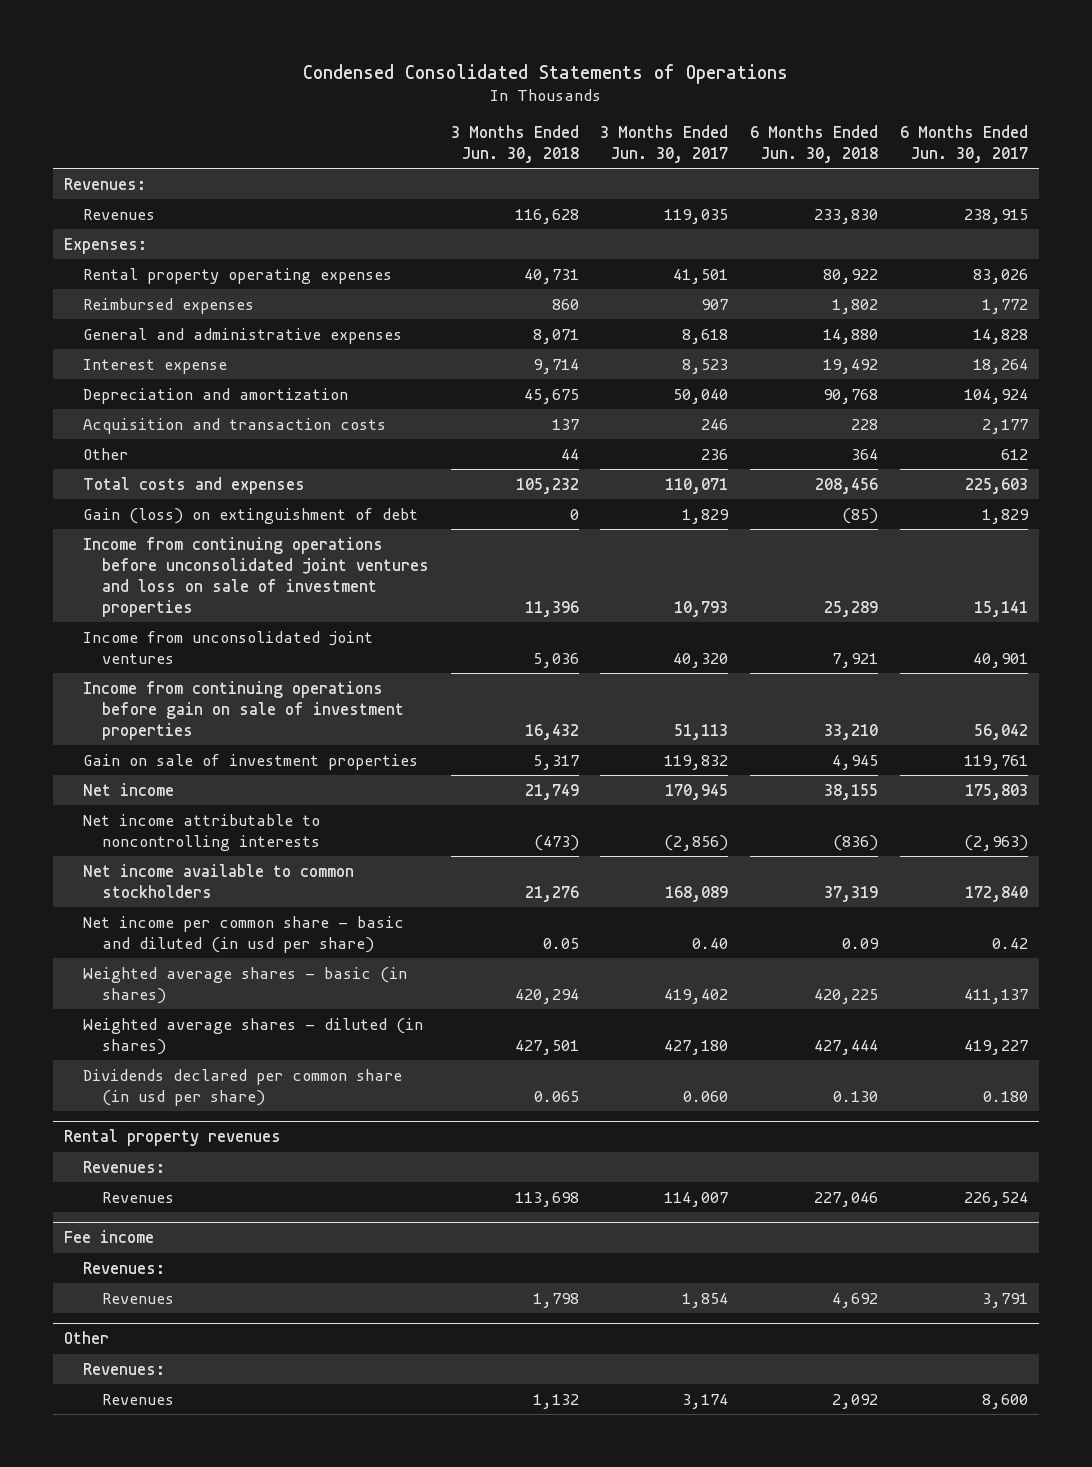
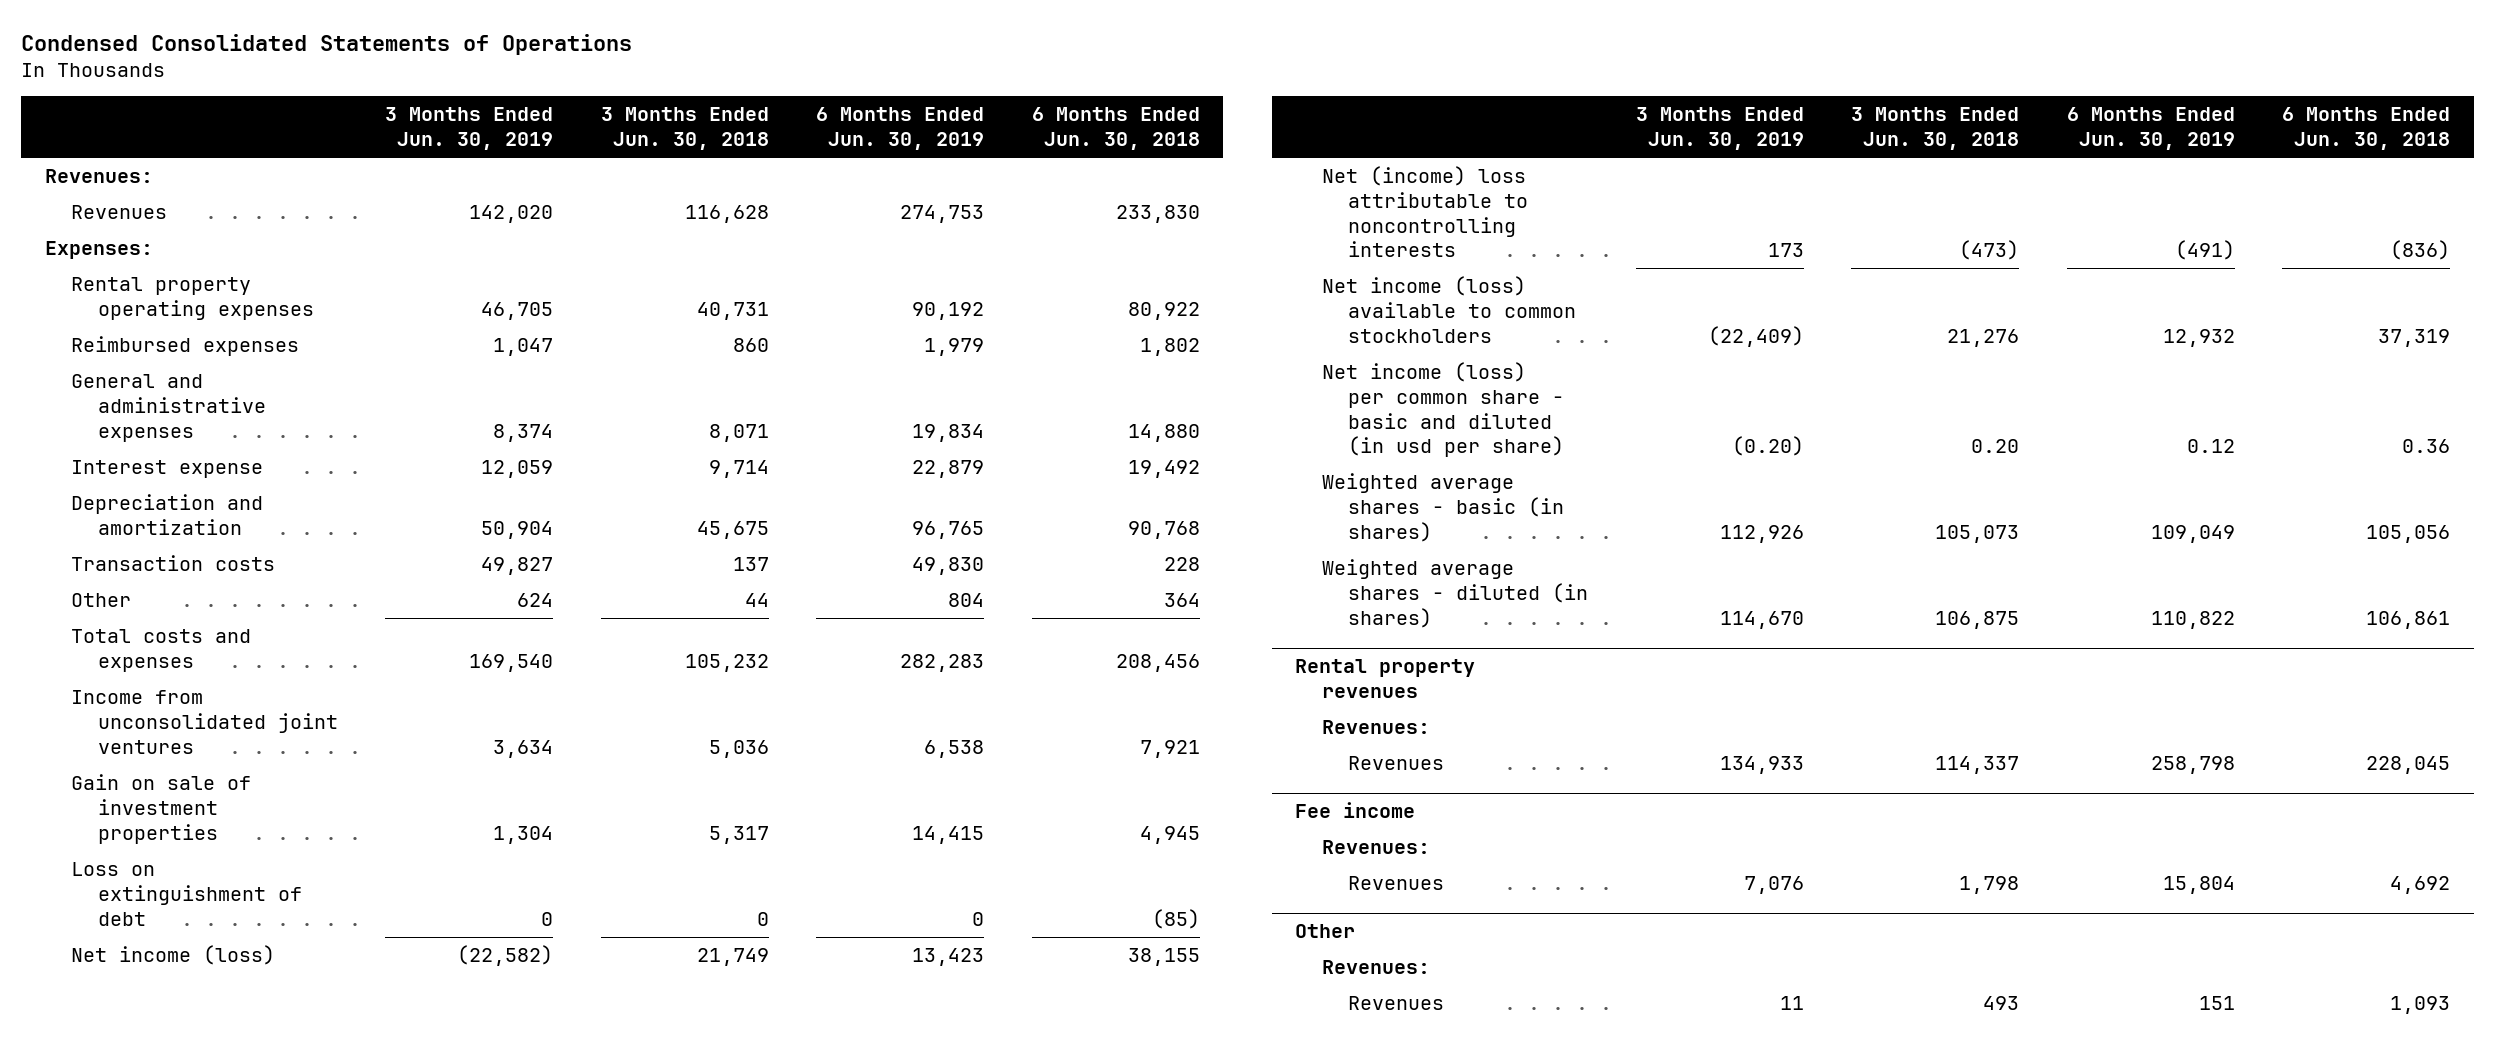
- | 3 Months Ended Jun. 30, 2018 | 3 Months Ended Jun. 30, 2017 | 6 Months Ended Jun. 30, 2018 | 6 Months Ended Jun. 30, 2017
+ | 3 Months Ended Jun. 30, 2019 | 3 Months Ended Jun. 30, 2018 | 6 Months Ended Jun. 30, 2019 | 6 Months Ended Jun. 30, 2018
- Acquisition and transaction costs | 137 | 246 | 228 | 2,177
+ Transaction costs | 49,827 | 137 | 49,830 | 228
- Gain (loss) on extinguishment of debt | 0 | 1,829 | (85) | 1,829
- Income from continuing operations before unconsolidated joint ventures and loss on sale of investment properties | 11,396 | 10,793 | 25,289 | 15,141
- Income from continuing operations before gain on sale of investment properties | 16,432 | 51,113 | 33,210 | 56,042
- Net income | 21,749 | 170,945 | 38,155 | 175,803
- Net income attributable to noncontrolling interests | (473) | (2,856) | (836) | (2,963)
- Net income available to common stockholders | 21,276 | 168,089 | 37,319 | 172,840
- Net income per common share - basic and diluted (in usd per share) | 0.05 | 0.40 | 0.09 | 0.42
- Weighted average shares - basic (in shares) | 420,294 | 419,402 | 420,225 | 411,137
- Weighted average shares - diluted (in shares) | 427,501 | 427,180 | 427,444 | 419,227
- Dividends declared per common share (in usd per share) | 0.065 | 0.060 | 0.130 | 0.180
+ Loss on extinguishment of debt | 0 | 0 | 0 | (85)
+ Net income (loss) | (22,582) | 21,749 | 13,423 | 38,155
+ Net (income) loss attributable to noncontrolling interests | 173 | (473) | (491) | (836)
+ Net income (loss) available to common stockholders | (22,409) | 21,276 | 12,932 | 37,319
+ Net income (loss) per common share - basic and diluted (in usd per share) | (0.20) | 0.20 | 0.12 | 0.36
+ Weighted average shares - basic (in shares) | 112,926 | 105,073 | 109,049 | 105,056
+ Weighted average shares - diluted (in shares) | 114,670 | 106,875 | 110,822 | 106,861
@ Rental property revenues
- Revenues | 113,698 | 114,007 | 227,046 | 226,524
+ Revenues | 134,933 | 114,337 | 258,798 | 228,045
@ Other
- Revenues | 1,132 | 3,174 | 2,092 | 8,600
+ Revenues | 11 | 493 | 151 | 1,093

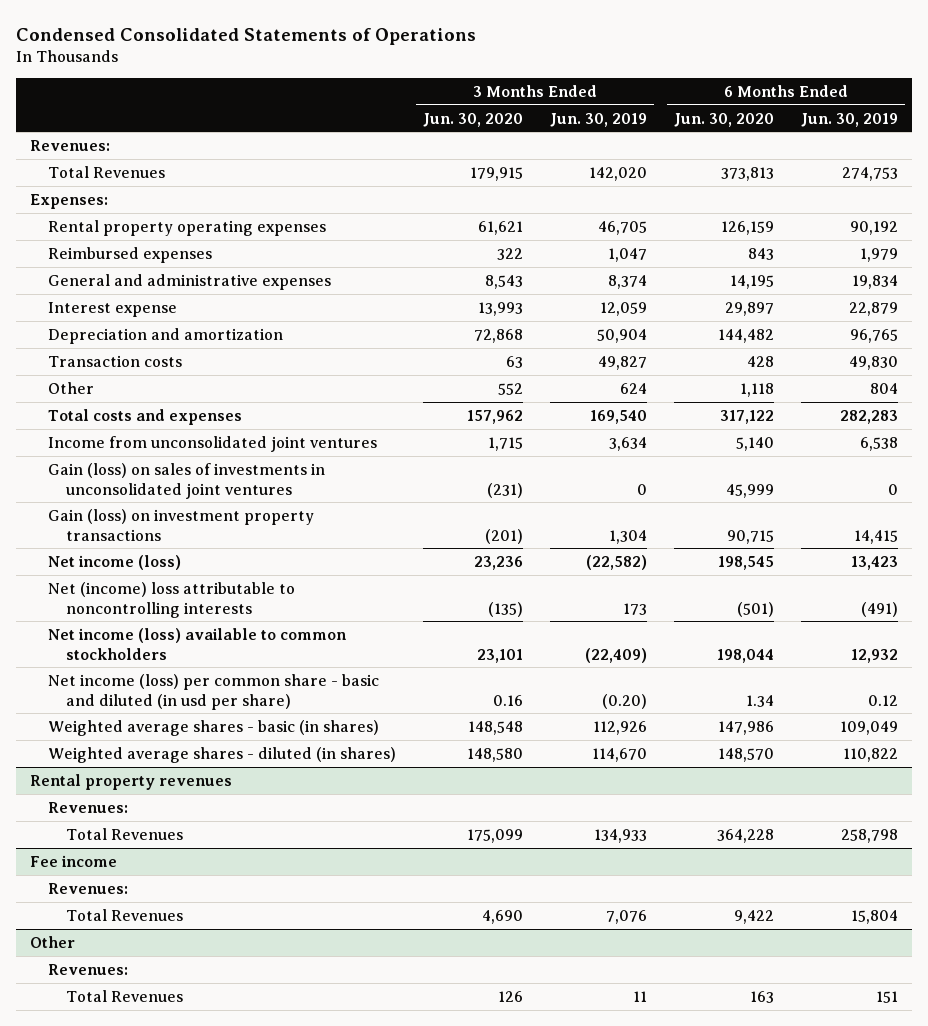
- | 3 Months Ended Jun. 30, 2019 | 3 Months Ended Jun. 30, 2018 | 6 Months Ended Jun. 30, 2019 | 6 Months Ended Jun. 30, 2018
+ | 3 Months Ended Jun. 30, 2020 | 3 Months Ended Jun. 30, 2019 | 6 Months Ended Jun. 30, 2020 | 6 Months Ended Jun. 30, 2019
- Revenues | 142,020 | 116,628 | 274,753 | 233,830
+ Total Revenues | 179,915 | 142,020 | 373,813 | 274,753
- Gain on sale of investment properties | 1,304 | 5,317 | 14,415 | 4,945
- Loss on extinguishment of debt | 0 | 0 | 0 | (85)
+ Gain (loss) on sales of investments in unconsolidated joint ventures | (231) | 0 | 45,999 | 0
+ Gain (loss) on investment property transactions | (201) | 1,304 | 90,715 | 14,415
@ Rental property revenues
- Revenues | 134,933 | 114,337 | 258,798 | 228,045
+ Total Revenues | 175,099 | 134,933 | 364,228 | 258,798
@ Fee income
- Revenues | 7,076 | 1,798 | 15,804 | 4,692
+ Total Revenues | 4,690 | 7,076 | 9,422 | 15,804
@ Other
- Revenues | 11 | 493 | 151 | 1,093
+ Total Revenues | 126 | 11 | 163 | 151

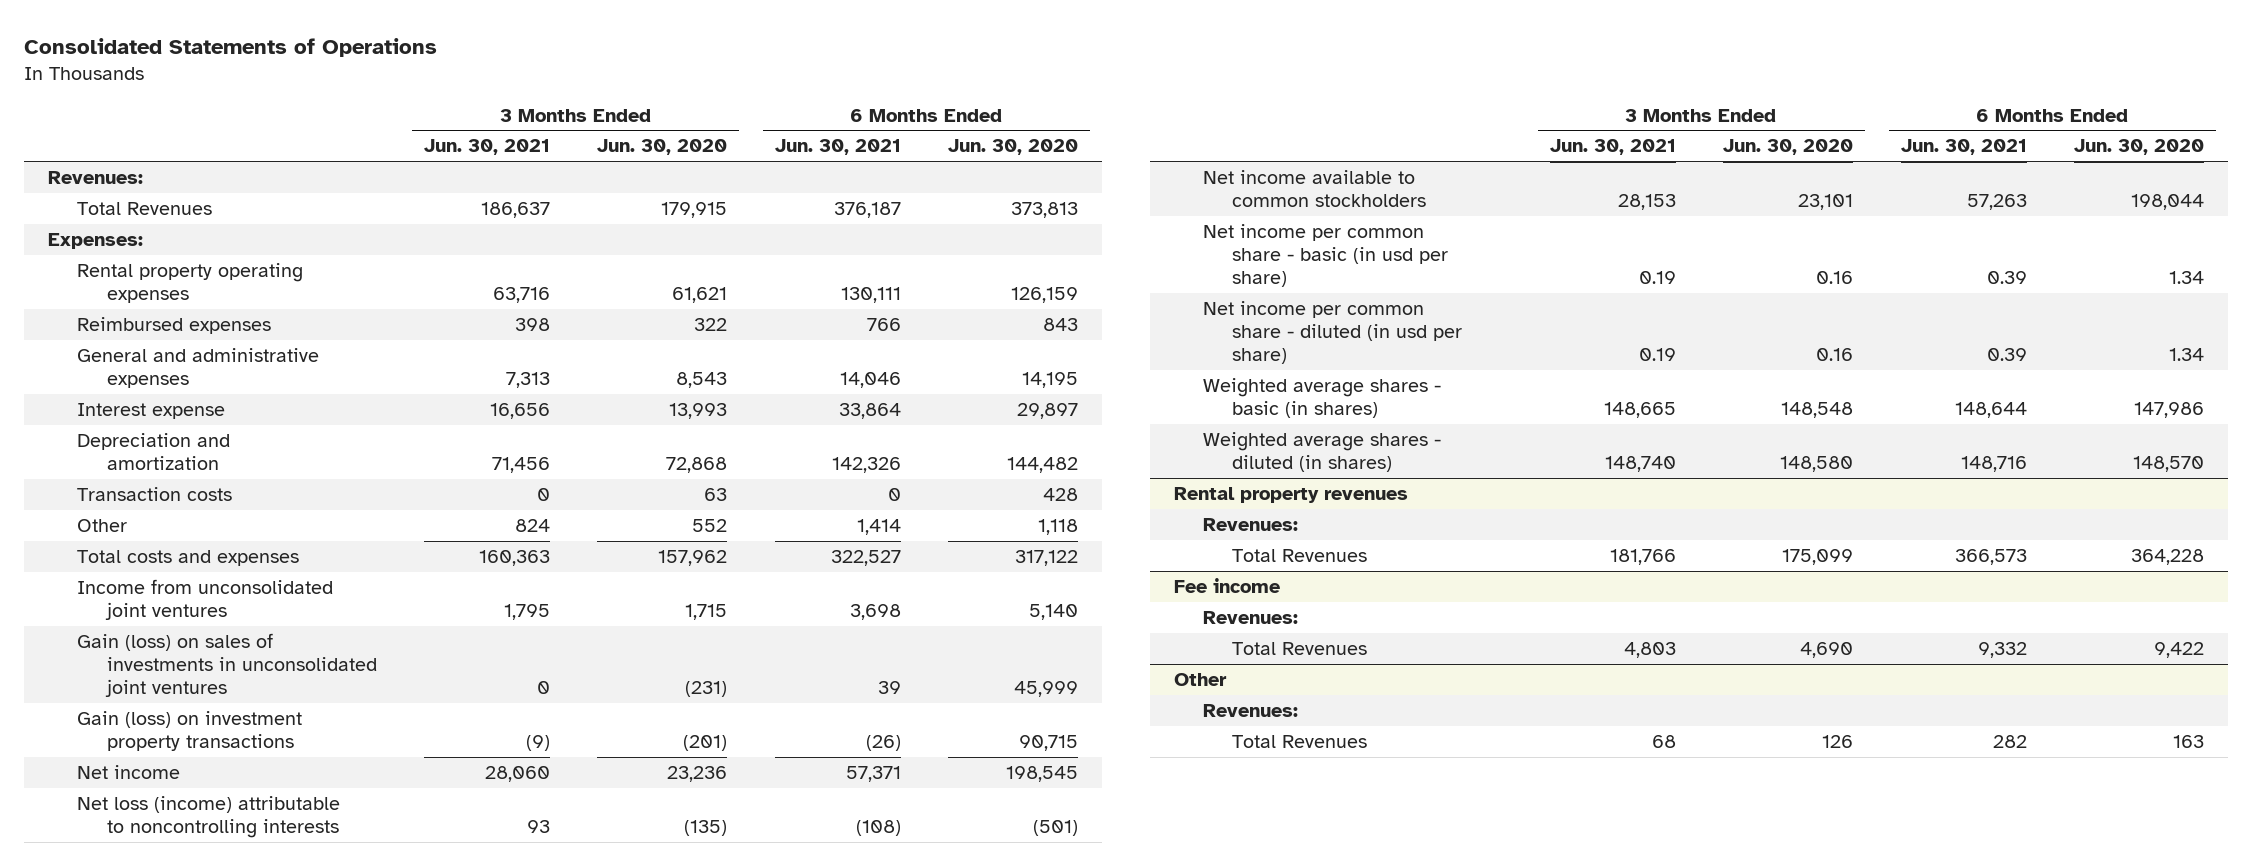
- Condensed Consolidated Statements of Operations
+ Consolidated Statements of Operations
- | 3 Months Ended Jun. 30, 2020 | 3 Months Ended Jun. 30, 2019 | 6 Months Ended Jun. 30, 2020 | 6 Months Ended Jun. 30, 2019
+ | 3 Months Ended Jun. 30, 2021 | 3 Months Ended Jun. 30, 2020 | 6 Months Ended Jun. 30, 2021 | 6 Months Ended Jun. 30, 2020
- Net income (loss) | 23,236 | (22,582) | 198,545 | 13,423
- Net (income) loss attributable to noncontrolling interests | (135) | 173 | (501) | (491)
- Net income (loss) available to common stockholders | 23,101 | (22,409) | 198,044 | 12,932
- Net income (loss) per common share - basic and diluted (in usd per share) | 0.16 | (0.20) | 1.34 | 0.12
+ Net income | 28,060 | 23,236 | 57,371 | 198,545
+ Net loss (income) attributable to noncontrolling interests | 93 | (135) | (108) | (501)
+ Net income available to common stockholders | 28,153 | 23,101 | 57,263 | 198,044
+ Net income per common share - basic (in usd per share) | 0.19 | 0.16 | 0.39 | 1.34
+ Net income per common share - diluted (in usd per share) | 0.19 | 0.16 | 0.39 | 1.34

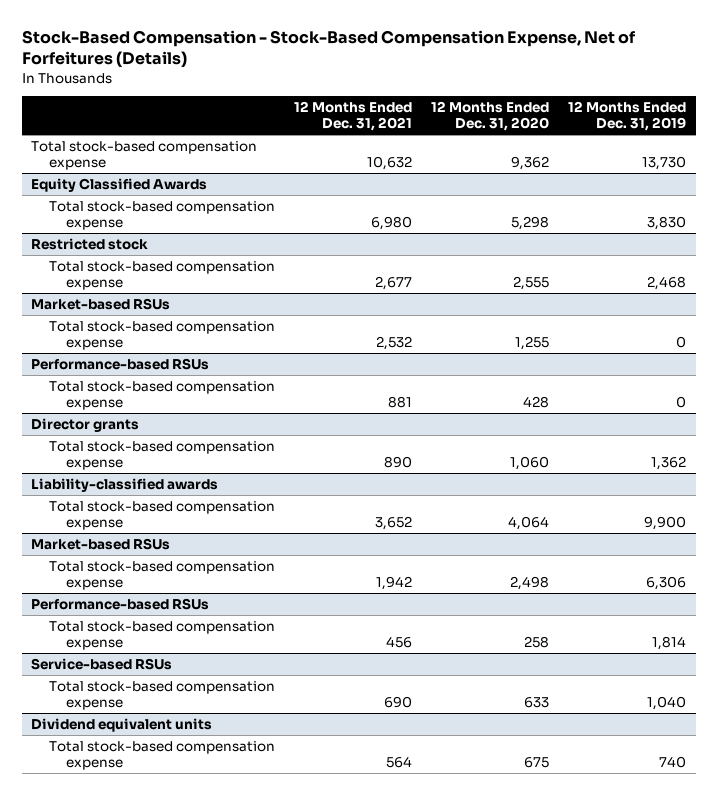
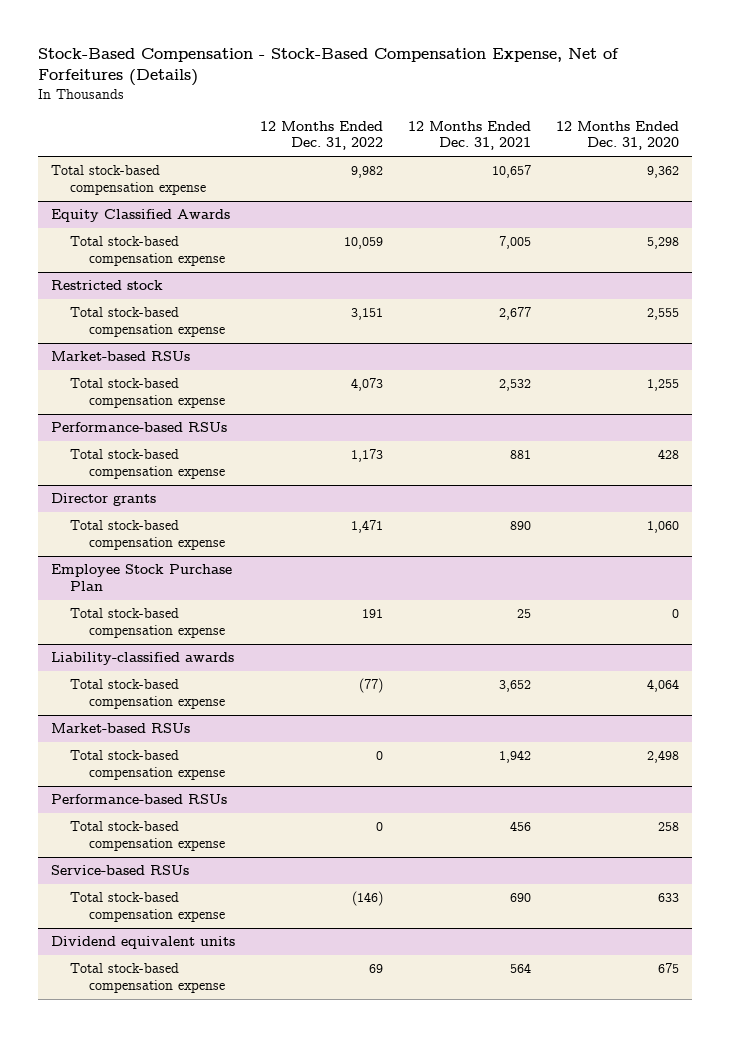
- | 12 Months Ended Dec. 31, 2021 | 12 Months Ended Dec. 31, 2020 | 12 Months Ended Dec. 31, 2019
+ | 12 Months Ended Dec. 31, 2022 | 12 Months Ended Dec. 31, 2021 | 12 Months Ended Dec. 31, 2020
- Total stock-based compensation expense | 10,632 | 9,362 | 13,730
+ Total stock-based compensation expense | 9,982 | 10,657 | 9,362
@ Equity Classified Awards
- Total stock-based compensation expense | 6,980 | 5,298 | 3,830
+ Total stock-based compensation expense | 10,059 | 7,005 | 5,298
+ Employee Stock Purchase Plan
+ Total stock-based compensation expense | 191 | 25 | 0

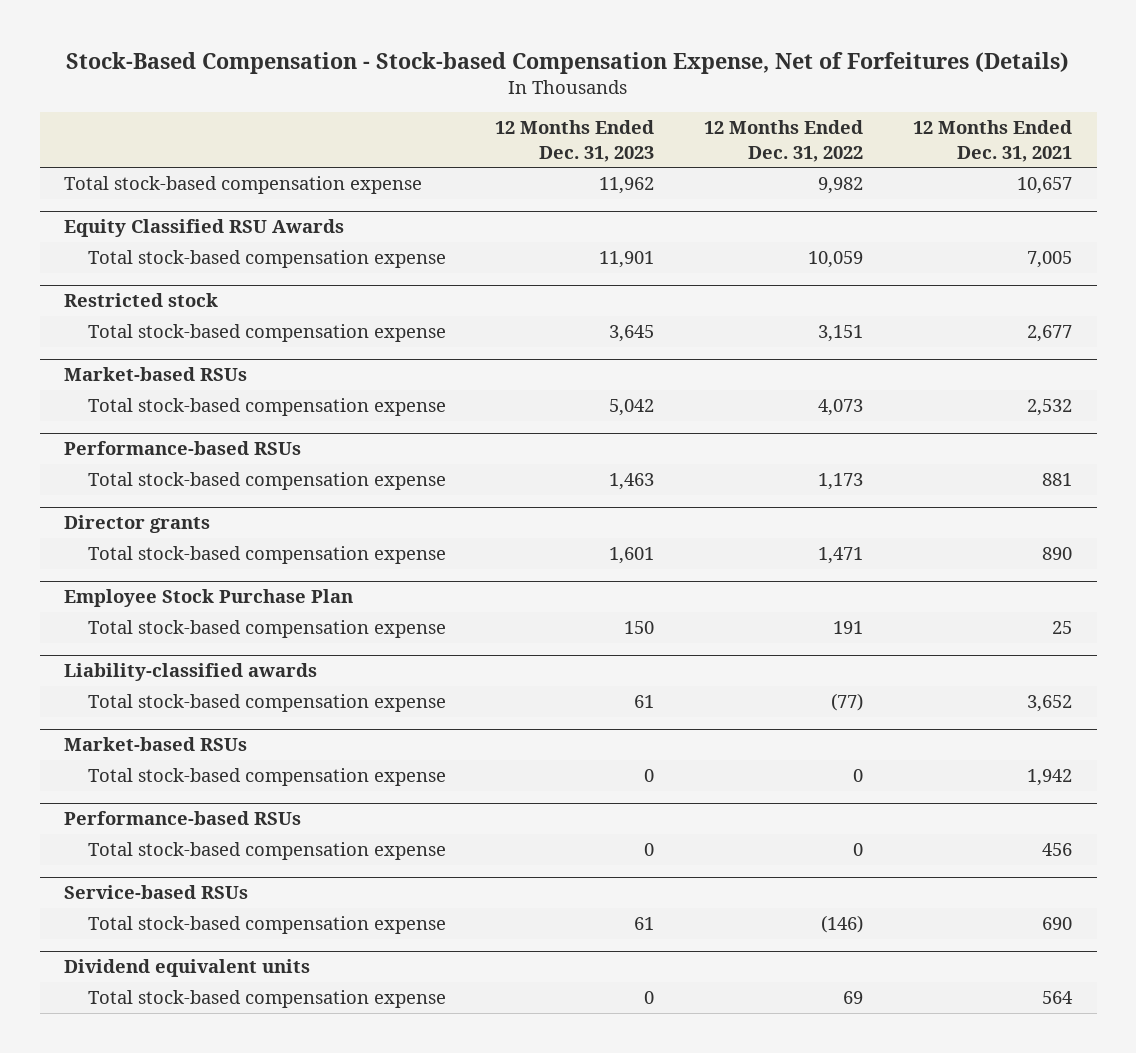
- Stock-Based Compensation - Stock-Based Compensation Expense, Net of Forfeitures (Details)
+ Stock-Based Compensation - Stock-based Compensation Expense, Net of Forfeitures (Details)
- | 12 Months Ended Dec. 31, 2022 | 12 Months Ended Dec. 31, 2021 | 12 Months Ended Dec. 31, 2020
+ | 12 Months Ended Dec. 31, 2023 | 12 Months Ended Dec. 31, 2022 | 12 Months Ended Dec. 31, 2021
- Equity Classified Awards
+ Equity Classified RSU Awards

